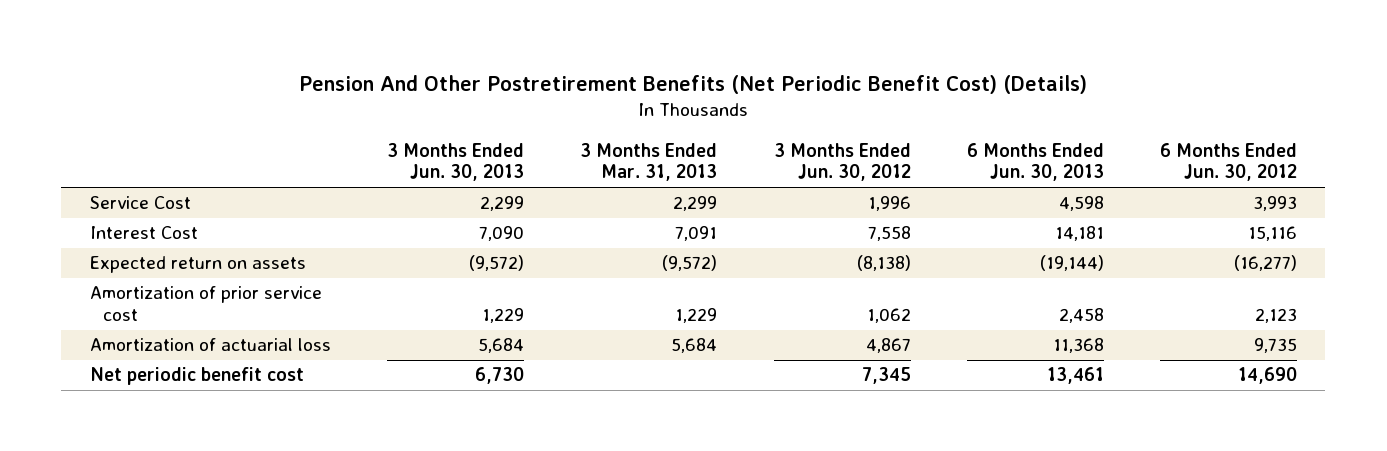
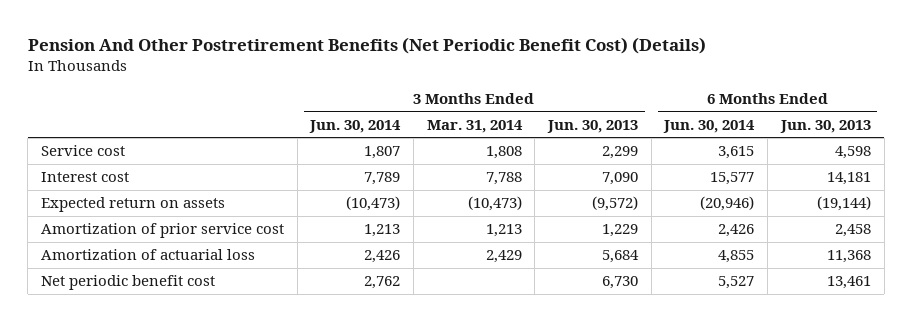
- | 3 Months Ended Jun. 30, 2013 | 3 Months Ended Mar. 31, 2013 | 3 Months Ended Jun. 30, 2012 | 6 Months Ended Jun. 30, 2013 | 6 Months Ended Jun. 30, 2012
+ | 3 Months Ended Jun. 30, 2014 | 3 Months Ended Mar. 31, 2014 | 3 Months Ended Jun. 30, 2013 | 6 Months Ended Jun. 30, 2014 | 6 Months Ended Jun. 30, 2013
- Service Cost | 2,299 | 2,299 | 1,996 | 4,598 | 3,993
- Interest Cost | 7,090 | 7,091 | 7,558 | 14,181 | 15,116
+ Service cost | 1,807 | 1,808 | 2,299 | 3,615 | 4,598
+ Interest cost | 7,789 | 7,788 | 7,090 | 15,577 | 14,181

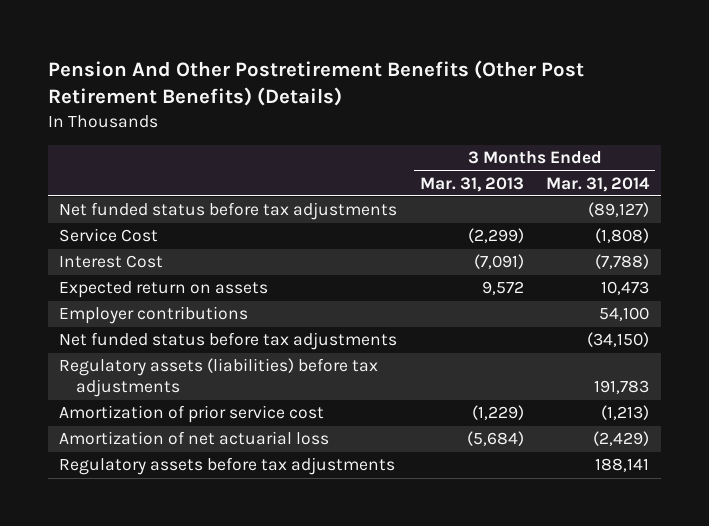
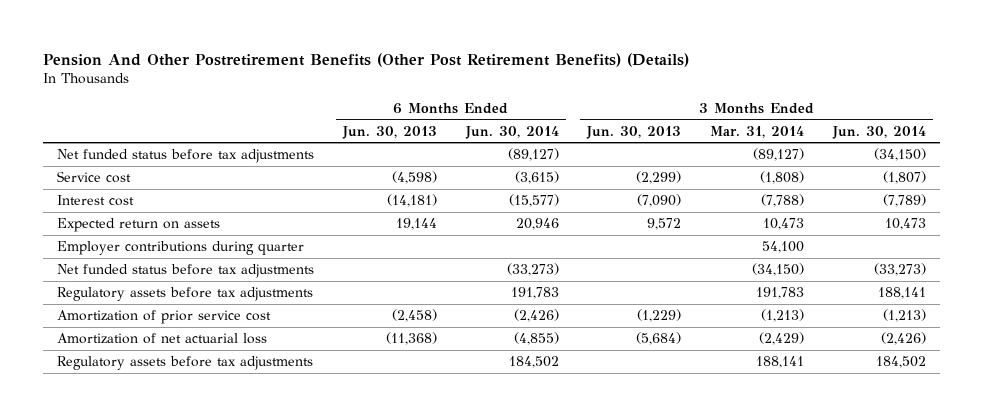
- | 3 Months Ended Mar. 31, 2013 | 3 Months Ended Mar. 31, 2014
+ | 6 Months Ended Jun. 30, 2013 | 6 Months Ended Jun. 30, 2014 | 3 Months Ended Jun. 30, 2013 | 3 Months Ended Mar. 31, 2014 | 3 Months Ended Jun. 30, 2014
- Service Cost | (2,299) | (1,808)
- Interest Cost | (7,091) | (7,788)
+ Service cost | (4,598) | (3,615) | (2,299) | (1,808) | (1,807)
+ Interest cost | (14,181) | (15,577) | (7,090) | (7,788) | (7,789)
- Employer contributions | | 54,100
+ Employer contributions during quarter | | | | 54,100 |
- Regulatory assets (liabilities) before tax adjustments | | 191,783
+ Regulatory assets before tax adjustments | | 191,783 | | 191,783 | 188,141

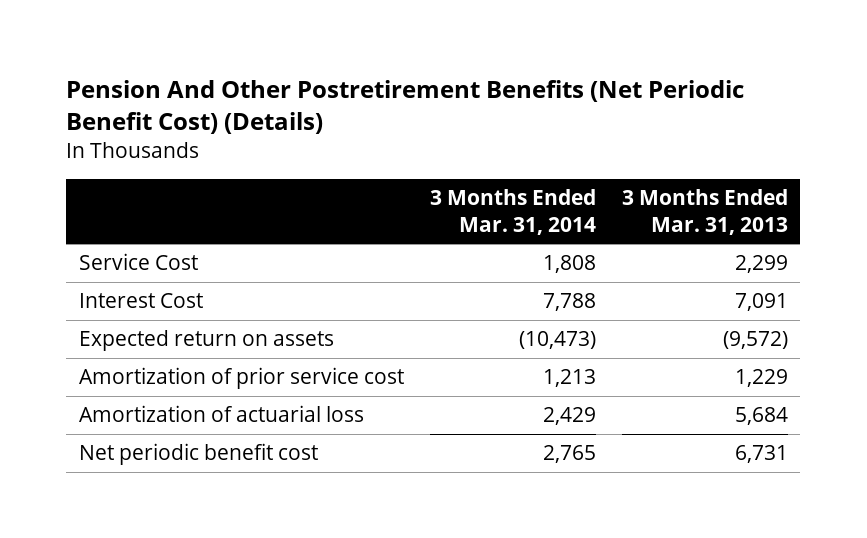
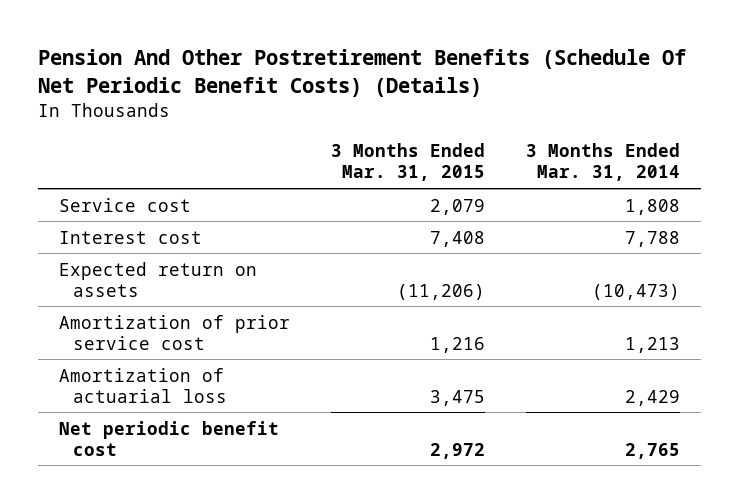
- Pension And Other Postretirement Benefits (Net Periodic Benefit Cost) (Details)
+ Pension And Other Postretirement Benefits (Schedule Of Net Periodic Benefit Costs) (Details)
- | 3 Months Ended Mar. 31, 2014 | 3 Months Ended Mar. 31, 2013
+ | 3 Months Ended Mar. 31, 2015 | 3 Months Ended Mar. 31, 2014
- Service Cost | 1,808 | 2,299
- Interest Cost | 7,788 | 7,091
+ Service cost | 2,079 | 1,808
+ Interest cost | 7,408 | 7,788

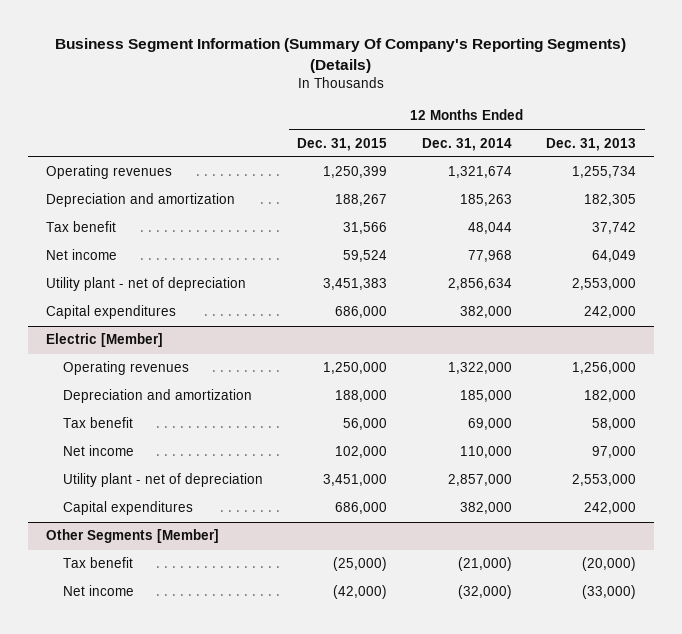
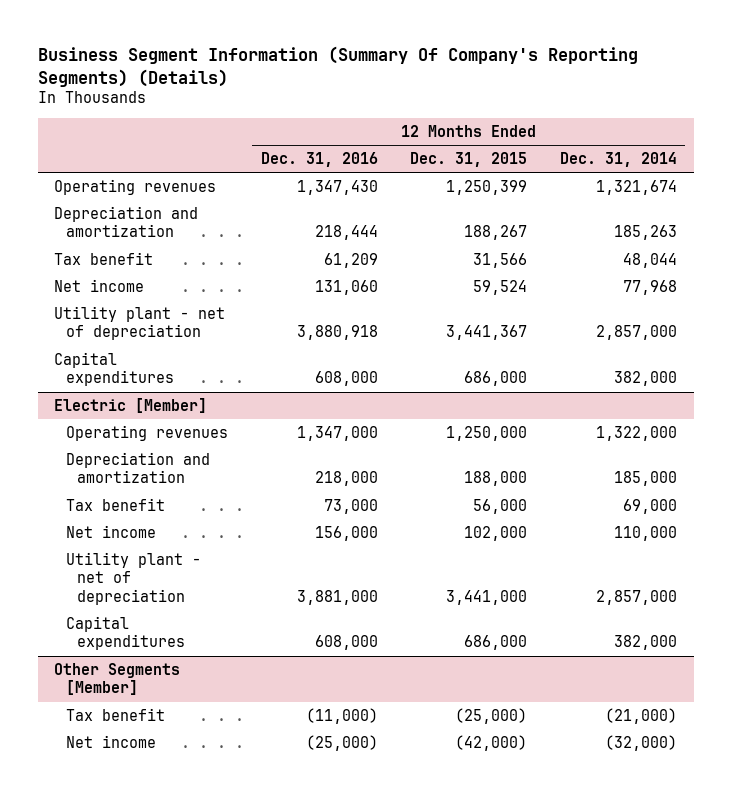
- | 12 Months Ended Dec. 31, 2015 | 12 Months Ended Dec. 31, 2014 | 12 Months Ended Dec. 31, 2013
+ | 12 Months Ended Dec. 31, 2016 | 12 Months Ended Dec. 31, 2015 | 12 Months Ended Dec. 31, 2014
- Utility plant - net of depreciation | 3,451,383 | 2,856,634 | 2,553,000
+ Utility plant - net of depreciation | 3,880,918 | 3,441,367 | 2,857,000
@ Electric [Member]
- Utility plant - net of depreciation | 3,451,000 | 2,857,000 | 2,553,000
+ Utility plant - net of depreciation | 3,881,000 | 3,441,000 | 2,857,000

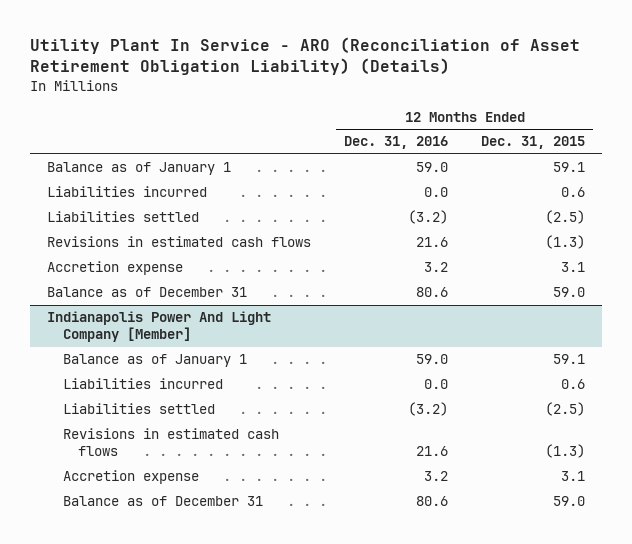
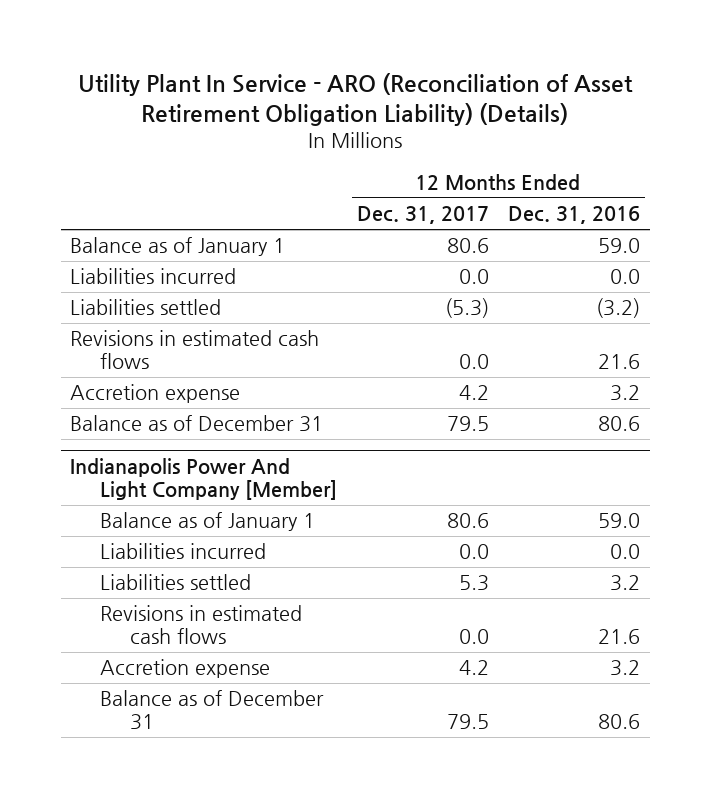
- | 12 Months Ended Dec. 31, 2016 | 12 Months Ended Dec. 31, 2015
+ | 12 Months Ended Dec. 31, 2017 | 12 Months Ended Dec. 31, 2016
@ Indianapolis Power And Light Company [Member]
- Liabilities settled | (3.2) | (2.5)
+ Liabilities settled | 5.3 | 3.2

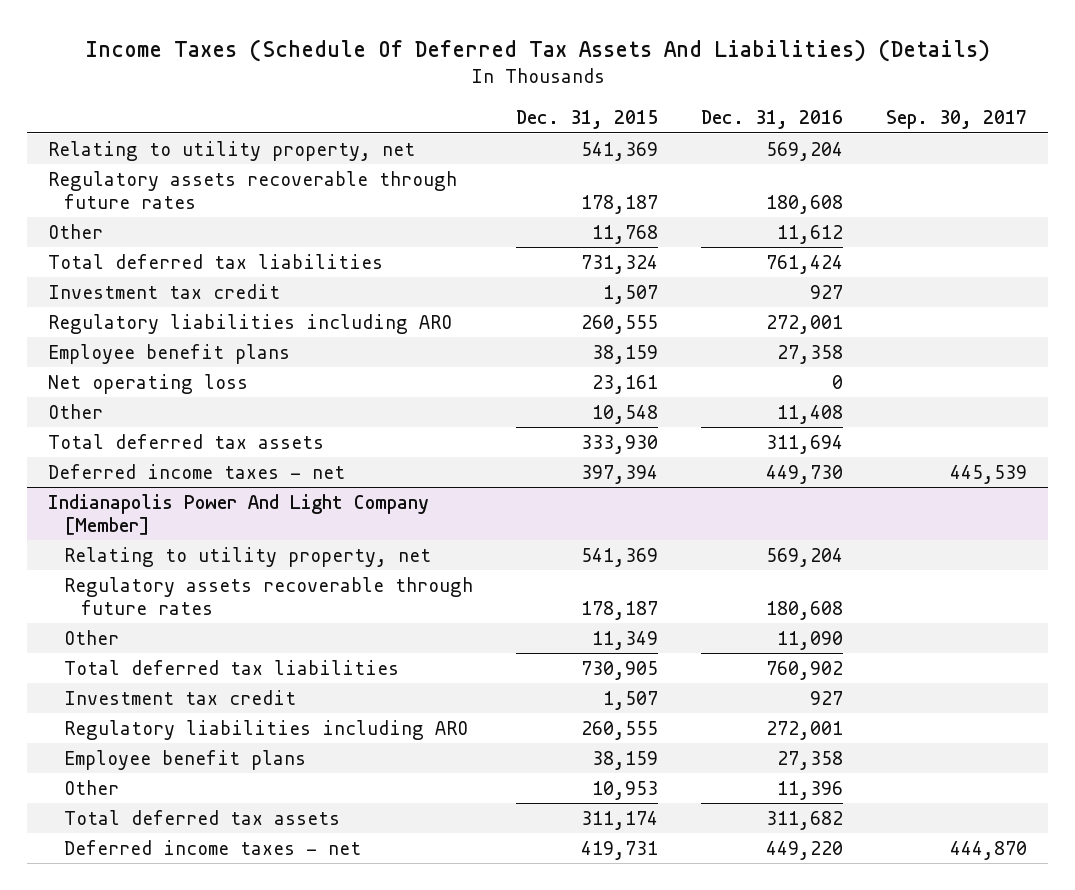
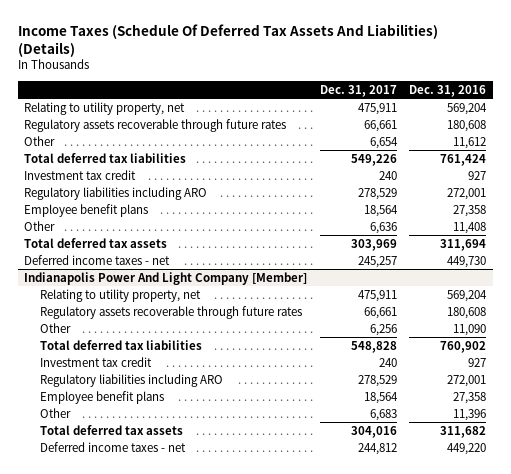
- | Dec. 31, 2015 | Dec. 31, 2016 | Sep. 30, 2017
+ | Dec. 31, 2017 | Dec. 31, 2016
- Net operating loss | 23,161 | 0 |

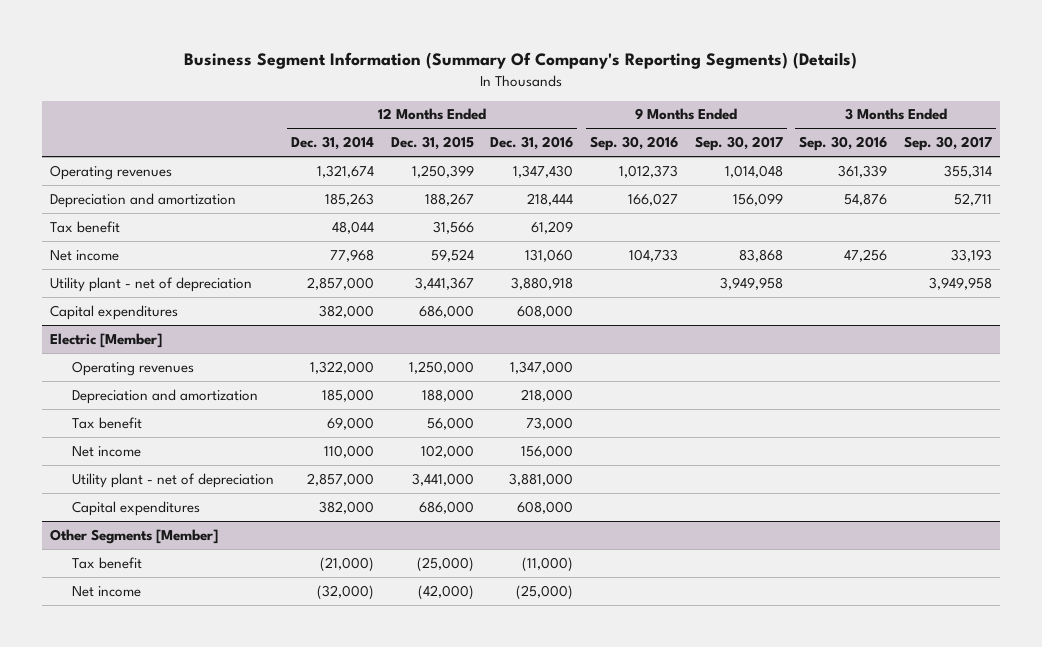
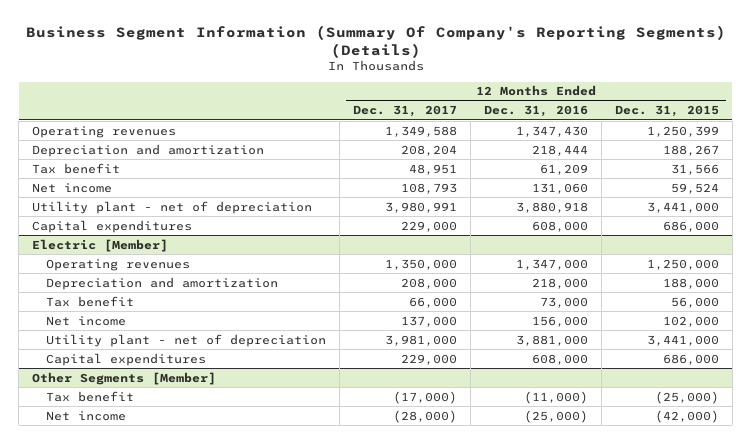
- | 12 Months Ended Dec. 31, 2014 | 12 Months Ended Dec. 31, 2015 | 12 Months Ended Dec. 31, 2016 | 9 Months Ended Sep. 30, 2016 | 9 Months Ended Sep. 30, 2017 | 3 Months Ended Sep. 30, 2016 | 3 Months Ended Sep. 30, 2017
+ | 12 Months Ended Dec. 31, 2017 | 12 Months Ended Dec. 31, 2016 | 12 Months Ended Dec. 31, 2015
- Utility plant - net of depreciation | 2,857,000 | 3,441,367 | 3,880,918 | | 3,949,958 | | 3,949,958
+ Utility plant - net of depreciation | 3,980,991 | 3,880,918 | 3,441,000

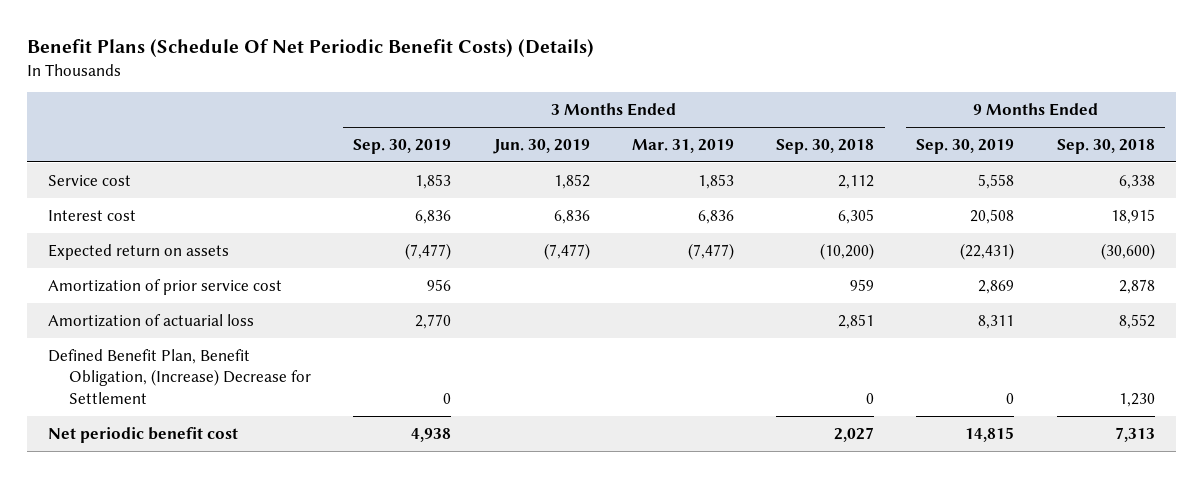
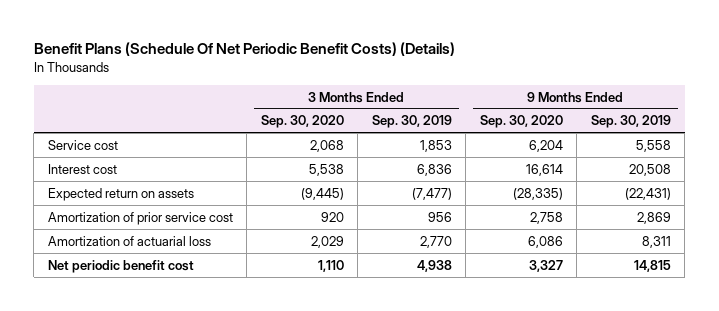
- | 3 Months Ended Sep. 30, 2019 | 3 Months Ended Jun. 30, 2019 | 3 Months Ended Mar. 31, 2019 | 3 Months Ended Sep. 30, 2018 | 9 Months Ended Sep. 30, 2019 | 9 Months Ended Sep. 30, 2018
+ | 3 Months Ended Sep. 30, 2020 | 3 Months Ended Sep. 30, 2019 | 9 Months Ended Sep. 30, 2020 | 9 Months Ended Sep. 30, 2019
- Defined Benefit Plan, Benefit Obligation, (Increase) Decrease for Settlement | 0 | | | 0 | 0 | 1,230

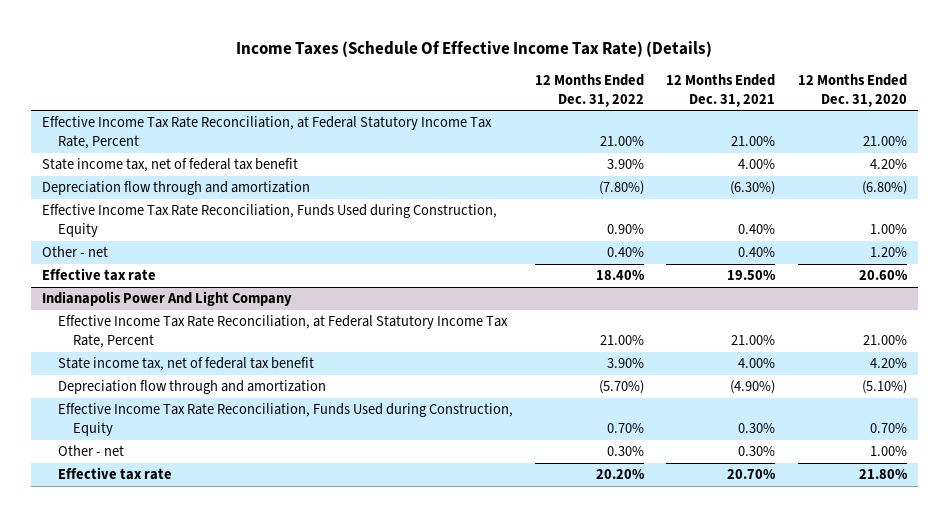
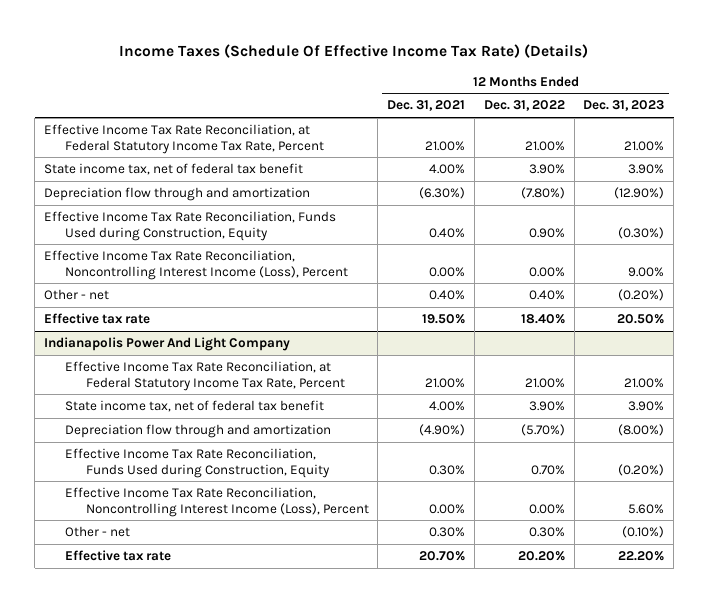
- | 12 Months Ended Dec. 31, 2022 | 12 Months Ended Dec. 31, 2021 | 12 Months Ended Dec. 31, 2020
+ | 12 Months Ended Dec. 31, 2021 | 12 Months Ended Dec. 31, 2022 | 12 Months Ended Dec. 31, 2023
+ Effective Income Tax Rate Reconciliation, Noncontrolling Interest Income (Loss), Percent | 0.00% | 0.00% | 9.00%
@ Indianapolis Power And Light Company
+ Effective Income Tax Rate Reconciliation, Noncontrolling Interest Income (Loss), Percent | 0.00% | 0.00% | 5.60%

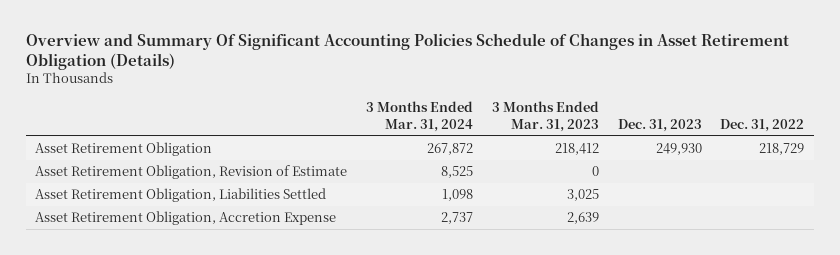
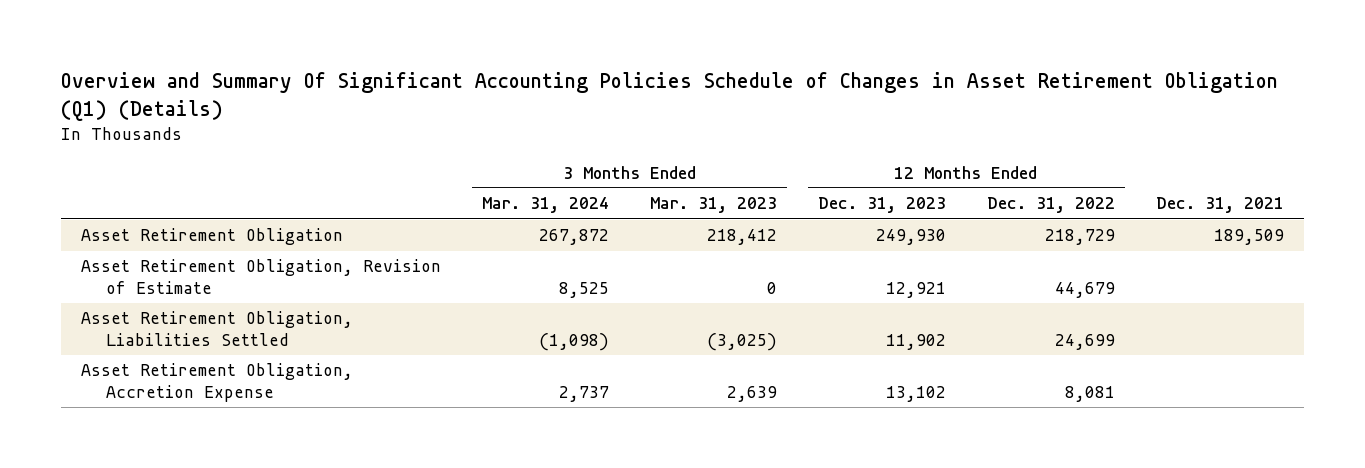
- Overview and Summary Of Significant Accounting Policies Schedule of Changes in Asset Retirement Obligation (Details)
+ Overview and Summary Of Significant Accounting Policies Schedule of Changes in Asset Retirement Obligation (Q1) (Details)
- | 3 Months Ended Mar. 31, 2024 | 3 Months Ended Mar. 31, 2023 | Dec. 31, 2023 | Dec. 31, 2022
+ | 3 Months Ended Mar. 31, 2024 | 3 Months Ended Mar. 31, 2023 | 12 Months Ended Dec. 31, 2023 | 12 Months Ended Dec. 31, 2022 | Dec. 31, 2021
- Asset Retirement Obligation, Liabilities Settled | 1,098 | 3,025 | |
+ Asset Retirement Obligation, Liabilities Settled | (1,098) | (3,025) | 11,902 | 24,699 |

